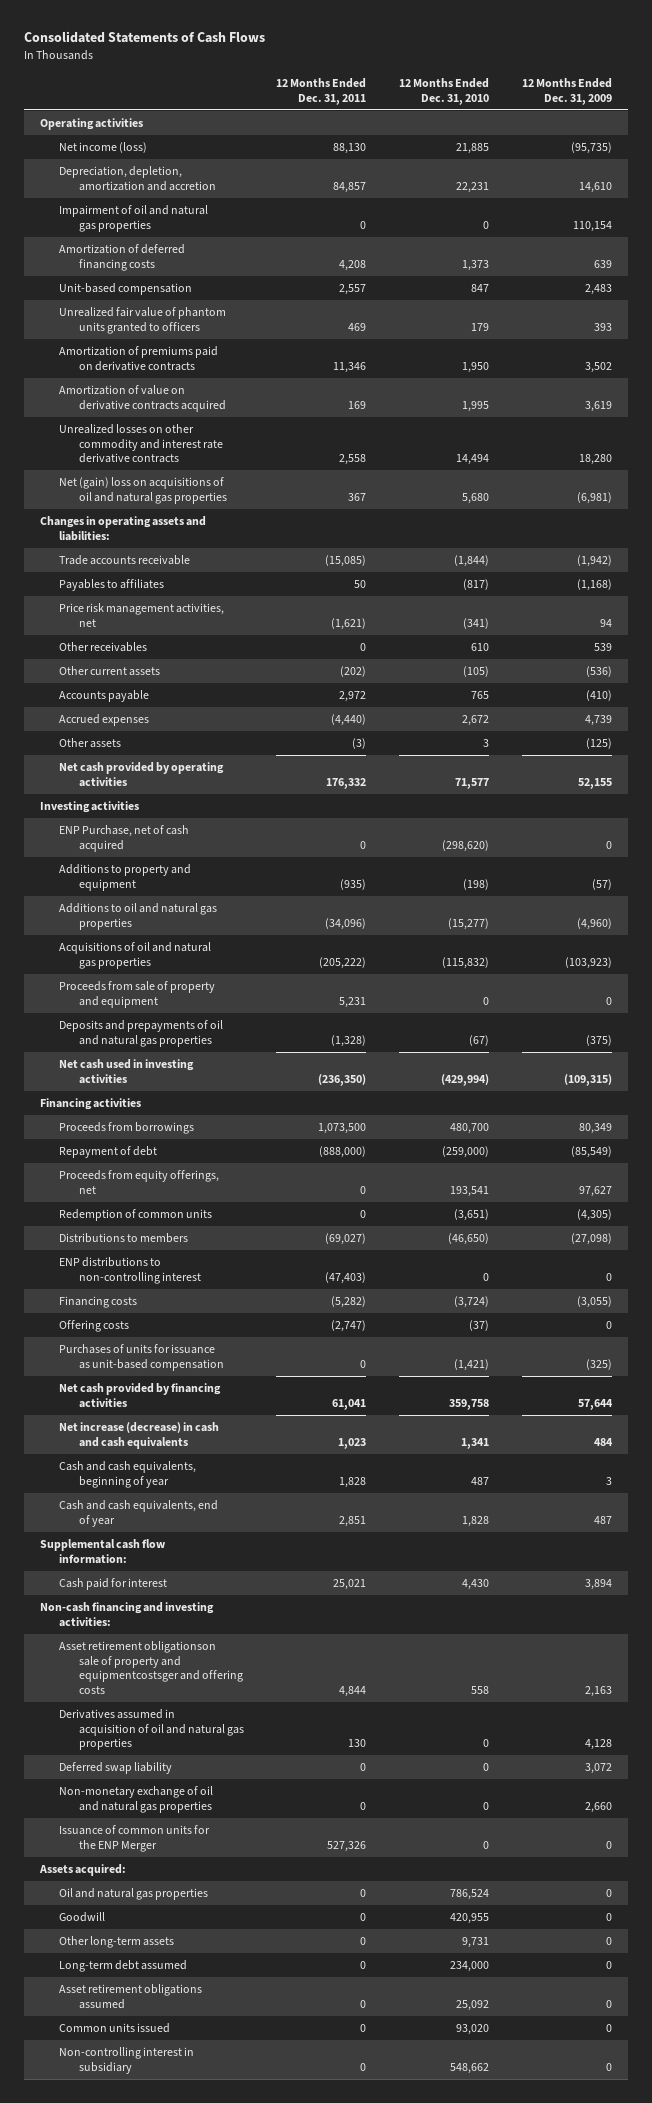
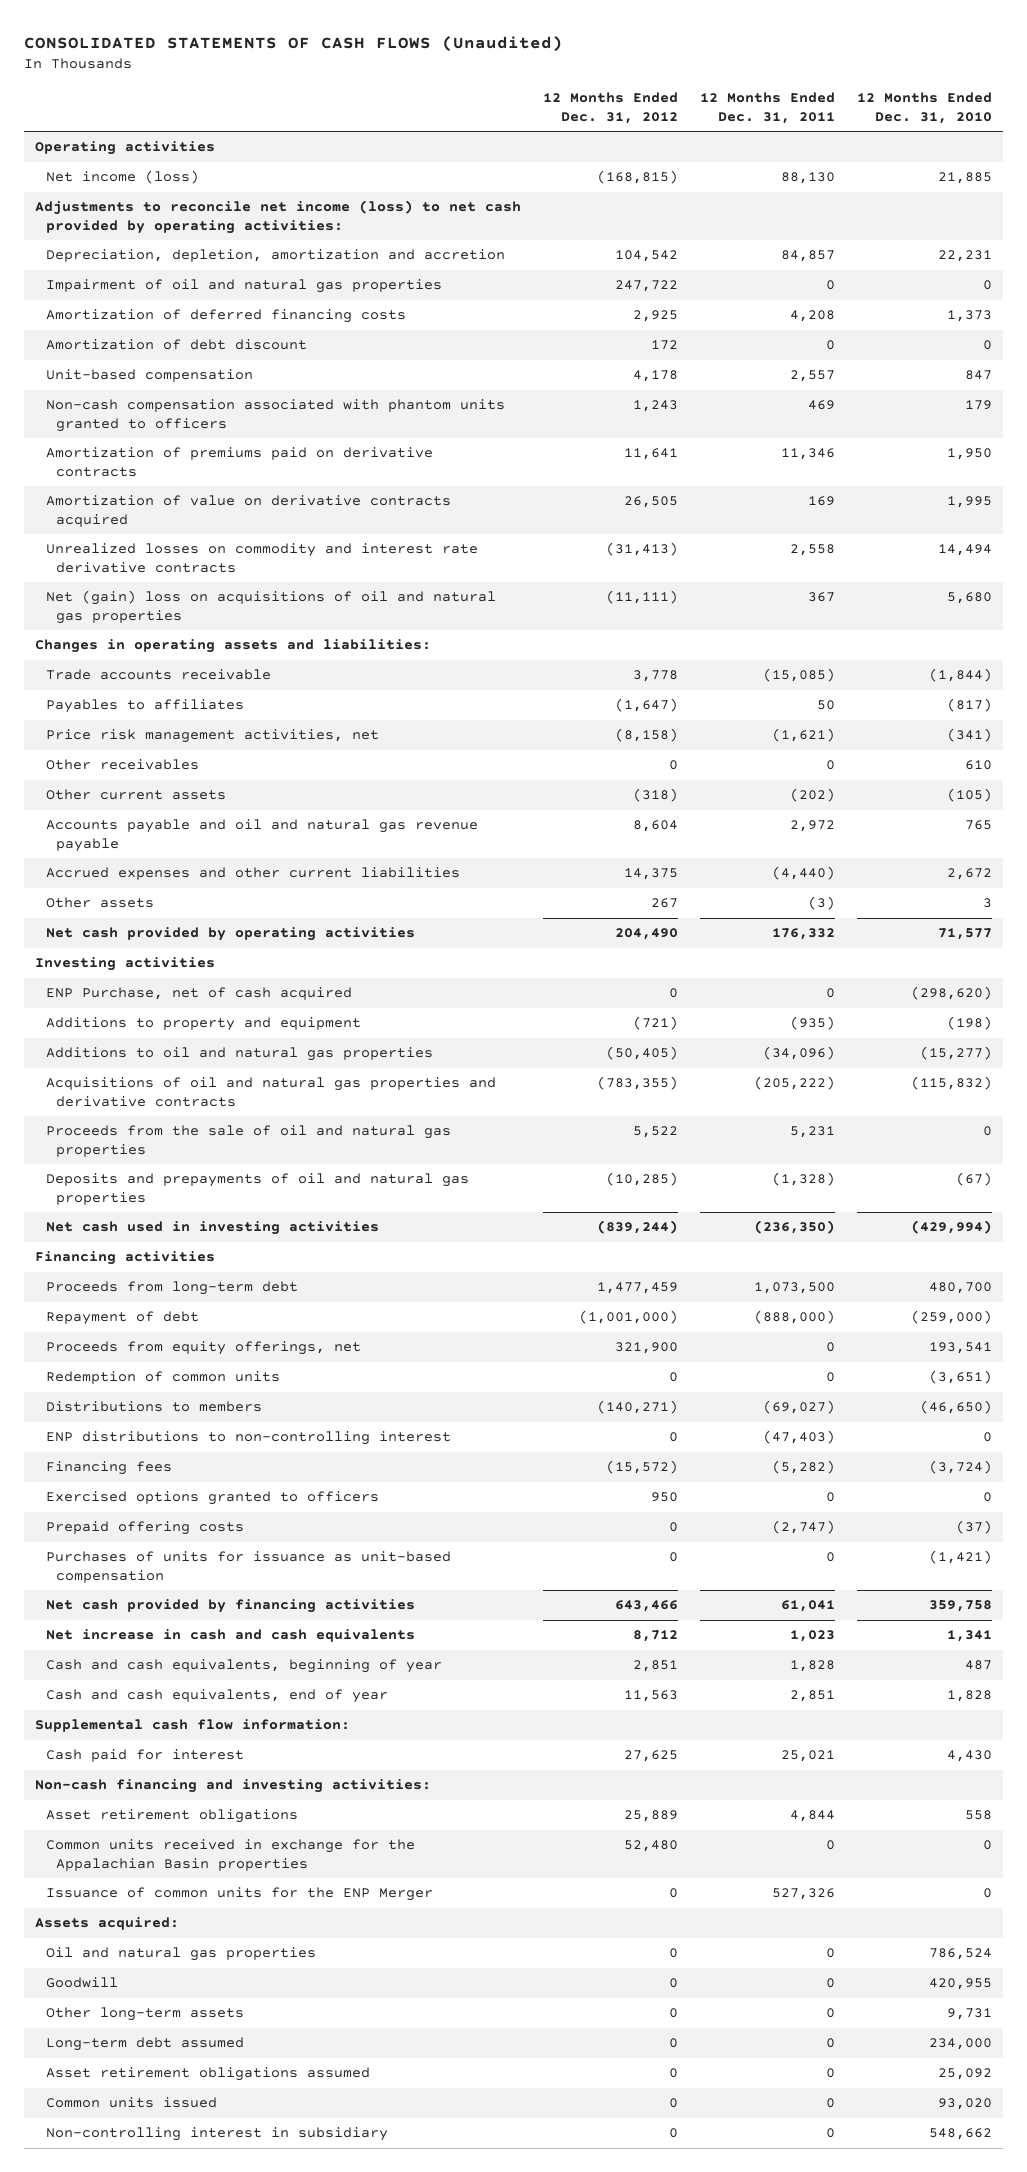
- Consolidated Statements of Cash Flows
+ CONSOLIDATED STATEMENTS OF CASH FLOWS (Unaudited)
- | 12 Months Ended Dec. 31, 2011 | 12 Months Ended Dec. 31, 2010 | 12 Months Ended Dec. 31, 2009
+ | 12 Months Ended Dec. 31, 2012 | 12 Months Ended Dec. 31, 2011 | 12 Months Ended Dec. 31, 2010
+ Adjustments to reconcile net income (loss) to net cash provided by operating activities:
+ Amortization of debt discount | 172 | 0 | 0
- Unrealized fair value of phantom units granted to officers | 469 | 179 | 393
+ Non-cash compensation associated with phantom units granted to officers | 1,243 | 469 | 179
- Unrealized losses on other commodity and interest rate derivative contracts | 2,558 | 14,494 | 18,280
+ Unrealized losses on commodity and interest rate derivative contracts | (31,413) | 2,558 | 14,494
- Accounts payable | 2,972 | 765 | (410)
- Accrued expenses | (4,440) | 2,672 | 4,739
+ Accounts payable and oil and natural gas revenue payable | 8,604 | 2,972 | 765
+ Accrued expenses and other current liabilities | 14,375 | (4,440) | 2,672
- Acquisitions of oil and natural gas properties | (205,222) | (115,832) | (103,923)
- Proceeds from sale of property and equipment | 5,231 | 0 | 0
+ Acquisitions of oil and natural gas properties and derivative contracts | (783,355) | (205,222) | (115,832)
+ Proceeds from the sale of oil and natural gas properties | 5,522 | 5,231 | 0
- Proceeds from borrowings | 1,073,500 | 480,700 | 80,349
+ Proceeds from long-term debt | 1,477,459 | 1,073,500 | 480,700
- Financing costs | (5,282) | (3,724) | (3,055)
- Offering costs | (2,747) | (37) | 0
+ Financing fees | (15,572) | (5,282) | (3,724)
+ Exercised options granted to officers | 950 | 0 | 0
+ Prepaid offering costs | 0 | (2,747) | (37)
- Net increase (decrease) in cash and cash equivalents | 1,023 | 1,341 | 484
+ Net increase in cash and cash equivalents | 8,712 | 1,023 | 1,341
- Asset retirement obligationson sale of property and equipmentcostsger and offering costs | 4,844 | 558 | 2,163
- Derivatives assumed in acquisition of oil and natural gas properties | 130 | 0 | 4,128
- Deferred swap liability | 0 | 0 | 3,072
- Non-monetary exchange of oil and natural gas properties | 0 | 0 | 2,660
+ Asset retirement obligations | 25,889 | 4,844 | 558
+ Common units received in exchange for the Appalachian Basin properties | 52,480 | 0 | 0

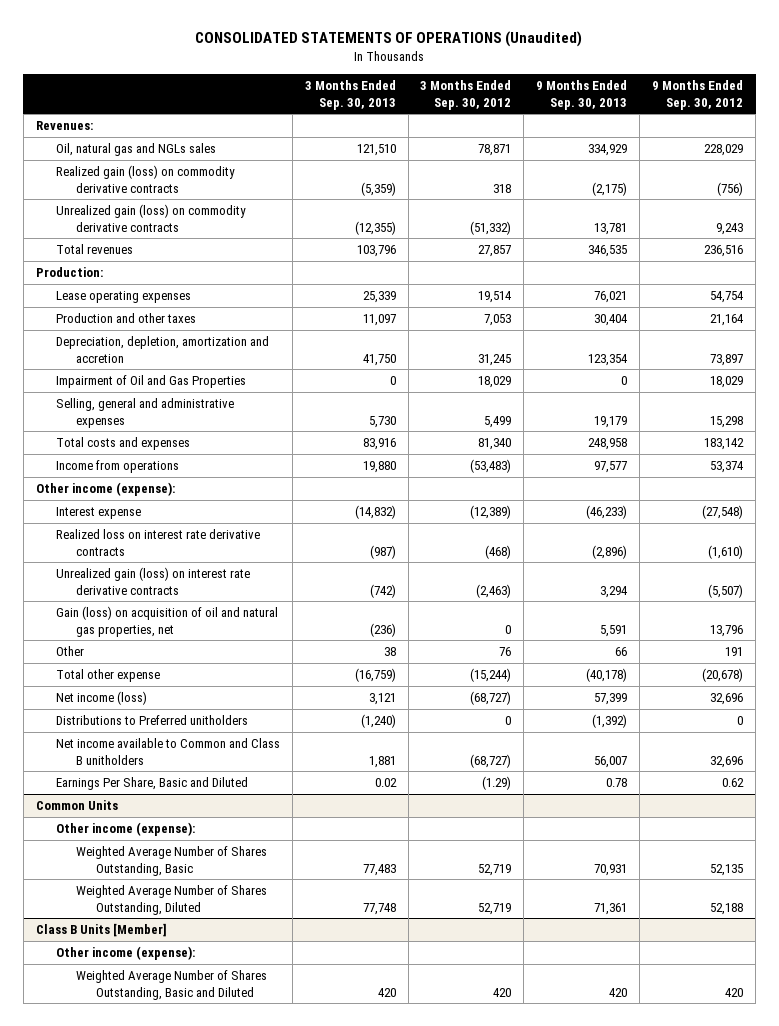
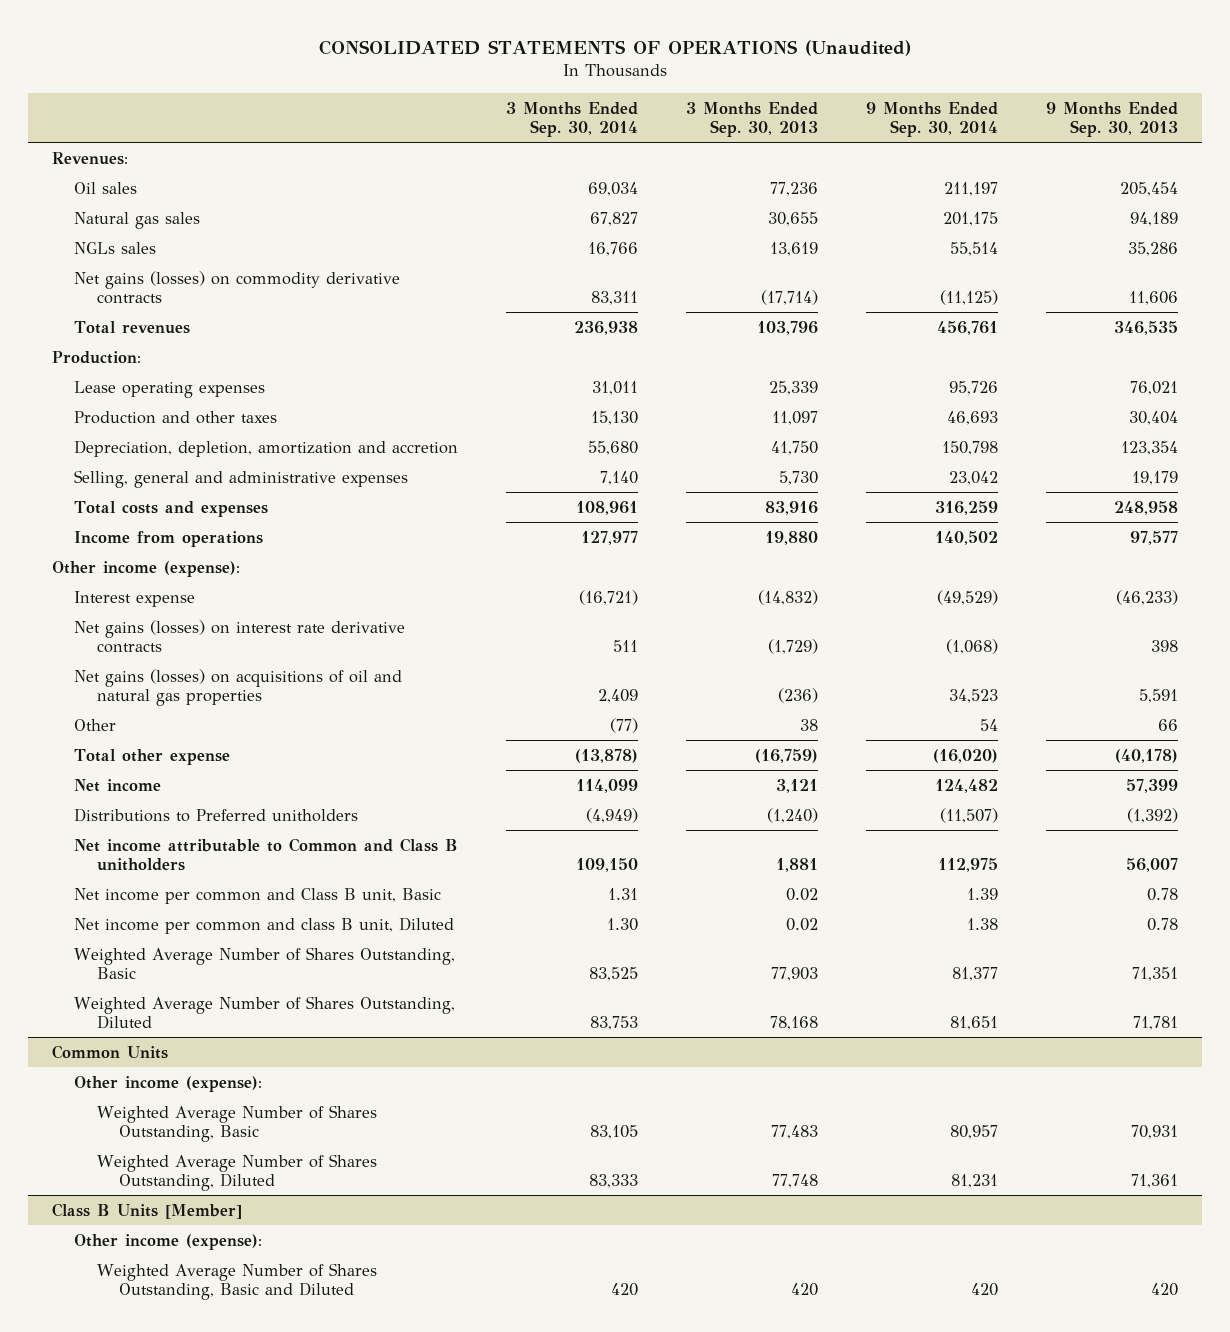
- | 3 Months Ended Sep. 30, 2013 | 3 Months Ended Sep. 30, 2012 | 9 Months Ended Sep. 30, 2013 | 9 Months Ended Sep. 30, 2012
+ | 3 Months Ended Sep. 30, 2014 | 3 Months Ended Sep. 30, 2013 | 9 Months Ended Sep. 30, 2014 | 9 Months Ended Sep. 30, 2013
- Oil, natural gas and NGLs sales | 121,510 | 78,871 | 334,929 | 228,029
- Realized gain (loss) on commodity derivative contracts | (5,359) | 318 | (2,175) | (756)
- Unrealized gain (loss) on commodity derivative contracts | (12,355) | (51,332) | 13,781 | 9,243
+ Oil sales | 69,034 | 77,236 | 211,197 | 205,454
+ Natural gas sales | 67,827 | 30,655 | 201,175 | 94,189
+ NGLs sales | 16,766 | 13,619 | 55,514 | 35,286
+ Net gains (losses) on commodity derivative contracts | 83,311 | (17,714) | (11,125) | 11,606
- Impairment of Oil and Gas Properties | 0 | 18,029 | 0 | 18,029
- Realized loss on interest rate derivative contracts | (987) | (468) | (2,896) | (1,610)
- Unrealized gain (loss) on interest rate derivative contracts | (742) | (2,463) | 3,294 | (5,507)
- Gain (loss) on acquisition of oil and natural gas properties, net | (236) | 0 | 5,591 | 13,796
+ Net gains (losses) on interest rate derivative contracts | 511 | (1,729) | (1,068) | 398
+ Net gains (losses) on acquisitions of oil and natural gas properties | 2,409 | (236) | 34,523 | 5,591
- Net income (loss) | 3,121 | (68,727) | 57,399 | 32,696
+ Net income | 114,099 | 3,121 | 124,482 | 57,399
- Net income available to Common and Class B unitholders | 1,881 | (68,727) | 56,007 | 32,696
- Earnings Per Share, Basic and Diluted | 0.02 | (1.29) | 0.78 | 0.62
+ Net income attributable to Common and Class B unitholders | 109,150 | 1,881 | 112,975 | 56,007
+ Net income per common and Class B unit, Basic | 1.31 | 0.02 | 1.39 | 0.78
+ Net income per common and class B unit, Diluted | 1.30 | 0.02 | 1.38 | 0.78
+ Weighted Average Number of Shares Outstanding, Basic | 83,525 | 77,903 | 81,377 | 71,351
+ Weighted Average Number of Shares Outstanding, Diluted | 83,753 | 78,168 | 81,651 | 71,781

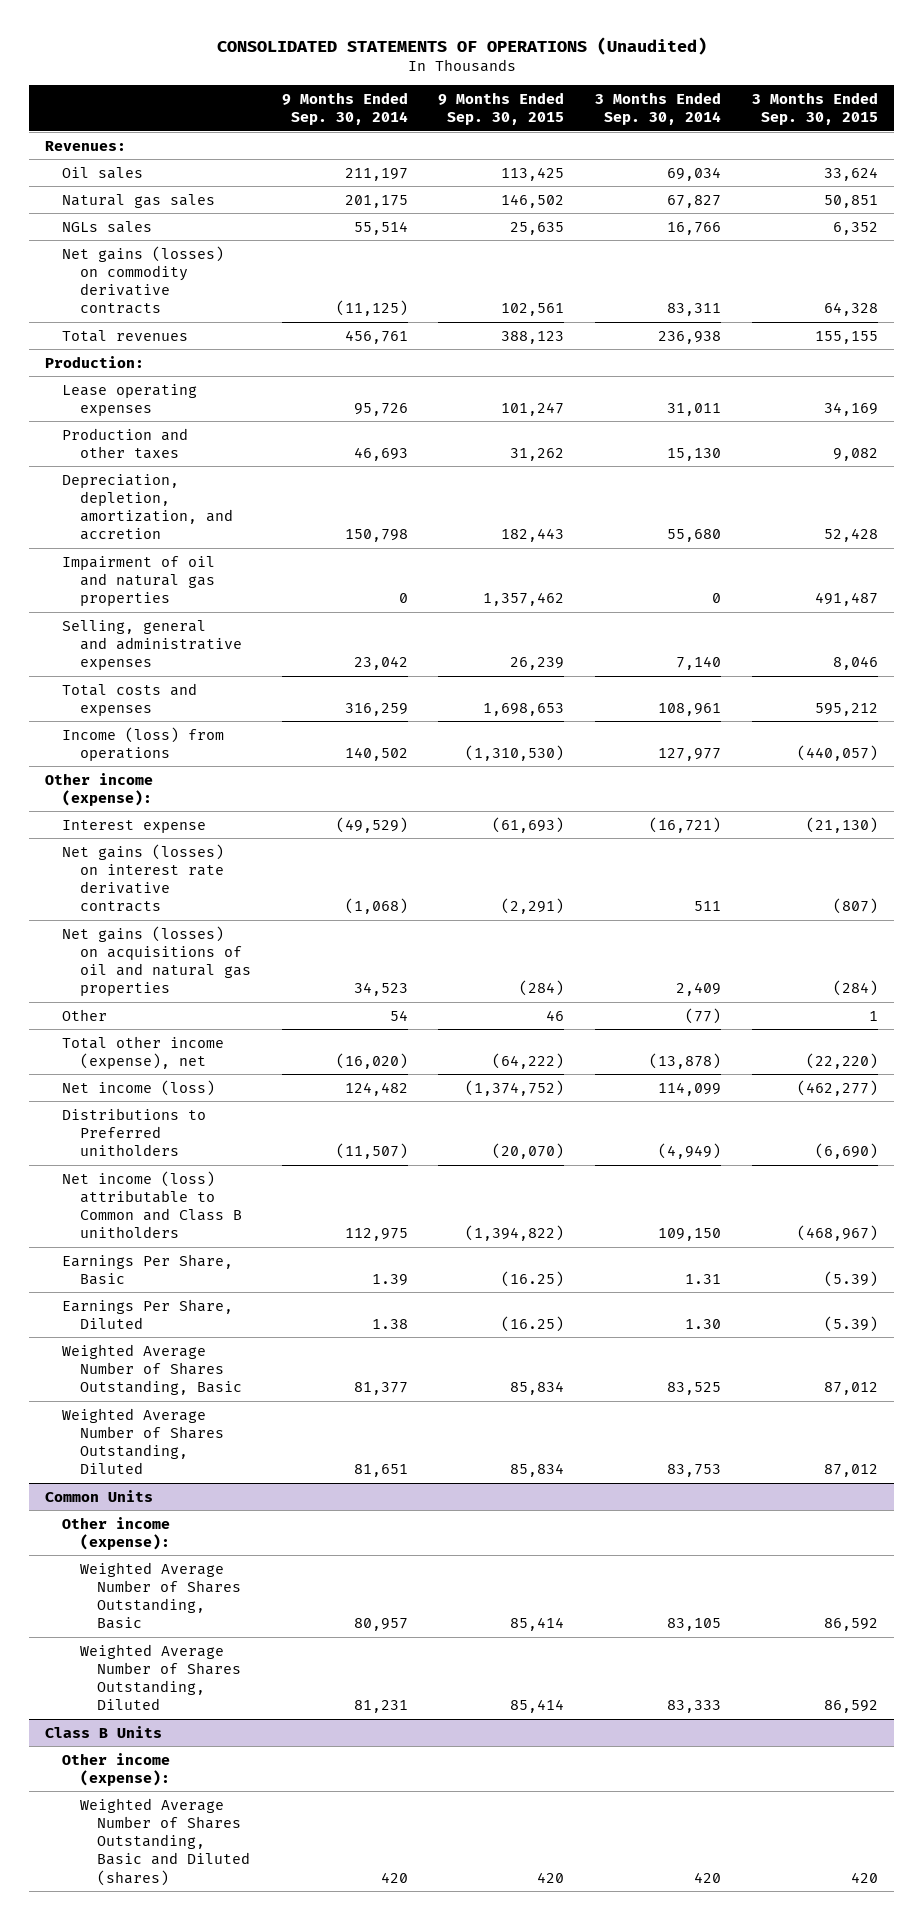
- | 3 Months Ended Sep. 30, 2014 | 3 Months Ended Sep. 30, 2013 | 9 Months Ended Sep. 30, 2014 | 9 Months Ended Sep. 30, 2013
+ | 9 Months Ended Sep. 30, 2014 | 9 Months Ended Sep. 30, 2015 | 3 Months Ended Sep. 30, 2014 | 3 Months Ended Sep. 30, 2015
- Depreciation, depletion, amortization and accretion | 55,680 | 41,750 | 150,798 | 123,354
+ Depreciation, depletion, amortization, and accretion | 150,798 | 182,443 | 55,680 | 52,428
+ Impairment of oil and natural gas properties | 0 | 1,357,462 | 0 | 491,487
- Income from operations | 127,977 | 19,880 | 140,502 | 97,577
+ Income (loss) from operations | 140,502 | (1,310,530) | 127,977 | (440,057)
- Total other expense | (13,878) | (16,759) | (16,020) | (40,178)
- Net income | 114,099 | 3,121 | 124,482 | 57,399
+ Total other income (expense), net | (16,020) | (64,222) | (13,878) | (22,220)
+ Net income (loss) | 124,482 | (1,374,752) | 114,099 | (462,277)
- Net income attributable to Common and Class B unitholders | 109,150 | 1,881 | 112,975 | 56,007
- Net income per common and Class B unit, Basic | 1.31 | 0.02 | 1.39 | 0.78
- Net income per common and class B unit, Diluted | 1.30 | 0.02 | 1.38 | 0.78
+ Net income (loss) attributable to Common and Class B unitholders | 112,975 | (1,394,822) | 109,150 | (468,967)
+ Earnings Per Share, Basic | 1.39 | (16.25) | 1.31 | (5.39)
+ Earnings Per Share, Diluted | 1.38 | (16.25) | 1.30 | (5.39)
- Class B Units [Member]
+ Class B Units
- Weighted Average Number of Shares Outstanding, Basic and Diluted | 420 | 420 | 420 | 420
+ Weighted Average Number of Shares Outstanding, Basic and Diluted (shares) | 420 | 420 | 420 | 420

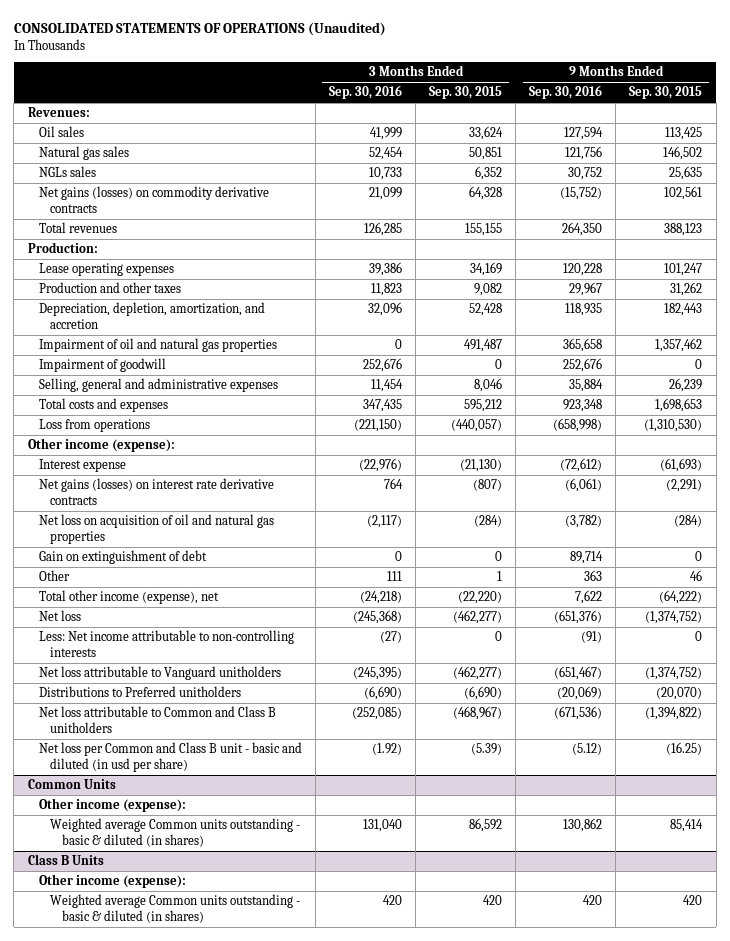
- | 9 Months Ended Sep. 30, 2014 | 9 Months Ended Sep. 30, 2015 | 3 Months Ended Sep. 30, 2014 | 3 Months Ended Sep. 30, 2015
+ | 3 Months Ended Sep. 30, 2016 | 3 Months Ended Sep. 30, 2015 | 9 Months Ended Sep. 30, 2016 | 9 Months Ended Sep. 30, 2015
+ Impairment of goodwill | 252,676 | 0 | 252,676 | 0
- Income (loss) from operations | 140,502 | (1,310,530) | 127,977 | (440,057)
+ Loss from operations | (221,150) | (440,057) | (658,998) | (1,310,530)
- Net gains (losses) on acquisitions of oil and natural gas properties | 34,523 | (284) | 2,409 | (284)
+ Net loss on acquisition of oil and natural gas properties | (2,117) | (284) | (3,782) | (284)
+ Gain on extinguishment of debt | 0 | 0 | 89,714 | 0
- Net income (loss) | 124,482 | (1,374,752) | 114,099 | (462,277)
+ Net loss | (245,368) | (462,277) | (651,376) | (1,374,752)
+ Less: Net income attributable to non-controlling interests | (27) | 0 | (91) | 0
+ Net loss attributable to Vanguard unitholders | (245,395) | (462,277) | (651,467) | (1,374,752)
- Net income (loss) attributable to Common and Class B unitholders | 112,975 | (1,394,822) | 109,150 | (468,967)
- Earnings Per Share, Basic | 1.39 | (16.25) | 1.31 | (5.39)
- Earnings Per Share, Diluted | 1.38 | (16.25) | 1.30 | (5.39)
- Weighted Average Number of Shares Outstanding, Basic | 81,377 | 85,834 | 83,525 | 87,012
- Weighted Average Number of Shares Outstanding, Diluted | 81,651 | 85,834 | 83,753 | 87,012
+ Net loss attributable to Common and Class B unitholders | (252,085) | (468,967) | (671,536) | (1,394,822)
+ Net loss per Common and Class B unit - basic and diluted (in usd per share) | (1.92) | (5.39) | (5.12) | (16.25)
@ Common Units
- Weighted Average Number of Shares Outstanding, Basic | 80,957 | 85,414 | 83,105 | 86,592
- Weighted Average Number of Shares Outstanding, Diluted | 81,231 | 85,414 | 83,333 | 86,592
+ Weighted average Common units outstanding - basic & diluted (in shares) | 131,040 | 86,592 | 130,862 | 85,414
@ Class B Units
- Weighted Average Number of Shares Outstanding, Basic and Diluted (shares) | 420 | 420 | 420 | 420
+ Weighted average Common units outstanding - basic & diluted (in shares) | 420 | 420 | 420 | 420

